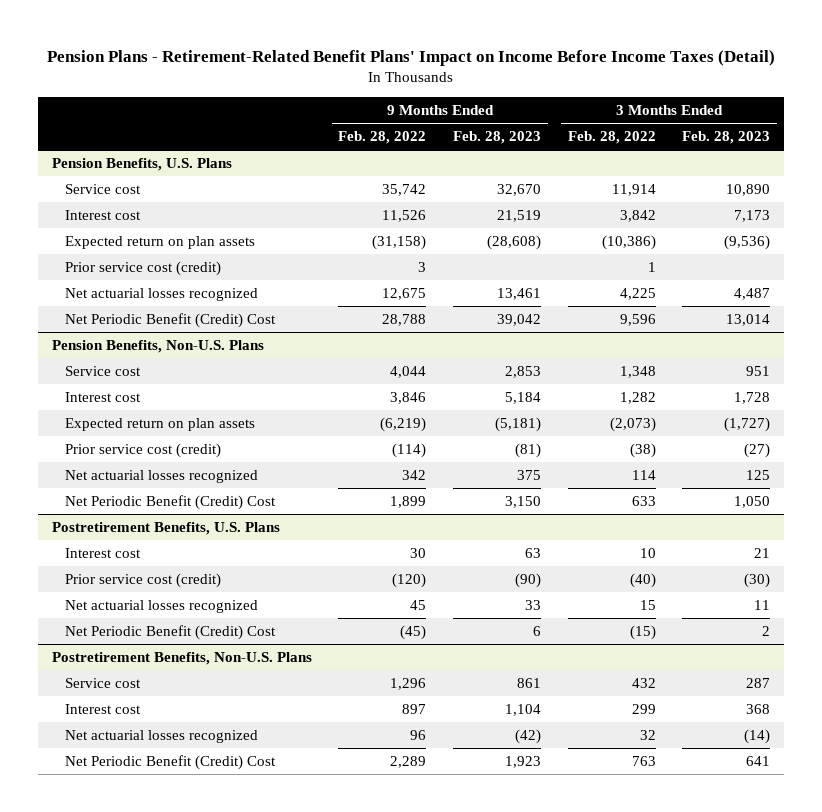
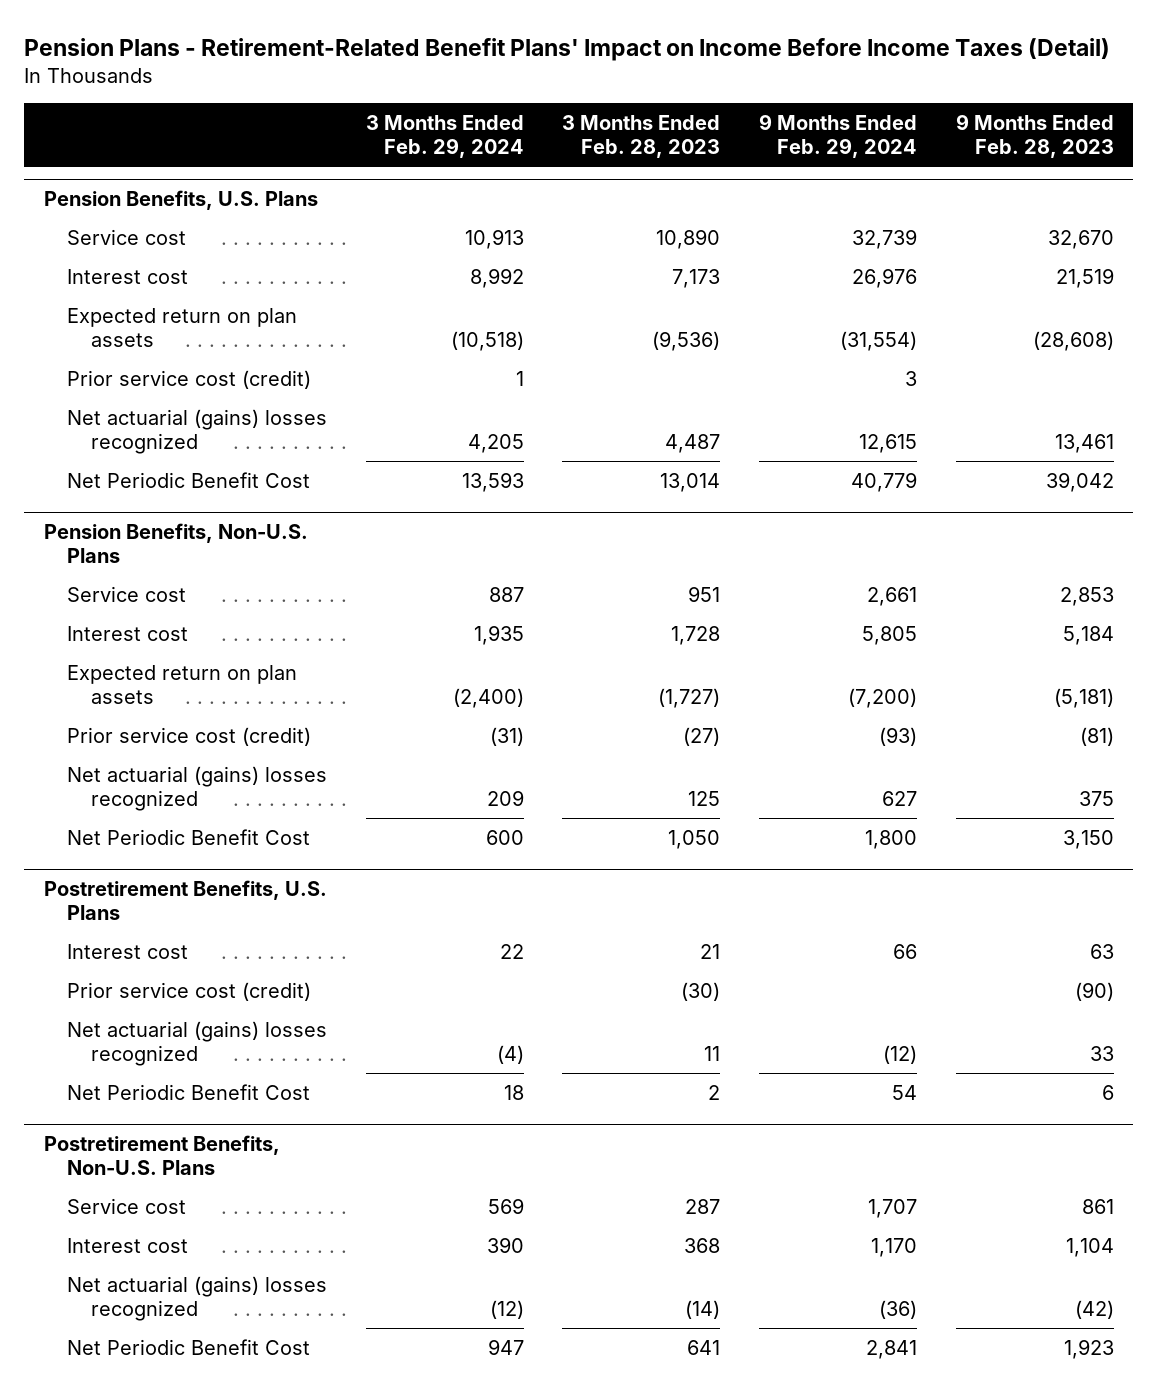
- | 9 Months Ended Feb. 28, 2022 | 9 Months Ended Feb. 28, 2023 | 3 Months Ended Feb. 28, 2022 | 3 Months Ended Feb. 28, 2023
+ | 3 Months Ended Feb. 29, 2024 | 3 Months Ended Feb. 28, 2023 | 9 Months Ended Feb. 29, 2024 | 9 Months Ended Feb. 28, 2023
@ Pension Benefits, U.S. Plans
- Net actuarial losses recognized | 12,675 | 13,461 | 4,225 | 4,487
- Net Periodic Benefit (Credit) Cost | 28,788 | 39,042 | 9,596 | 13,014
+ Net actuarial (gains) losses recognized | 4,205 | 4,487 | 12,615 | 13,461
+ Net Periodic Benefit Cost | 13,593 | 13,014 | 40,779 | 39,042
@ Pension Benefits, Non-U.S. Plans
- Net actuarial losses recognized | 342 | 375 | 114 | 125
- Net Periodic Benefit (Credit) Cost | 1,899 | 3,150 | 633 | 1,050
+ Net actuarial (gains) losses recognized | 209 | 125 | 627 | 375
+ Net Periodic Benefit Cost | 600 | 1,050 | 1,800 | 3,150
@ Postretirement Benefits, U.S. Plans
- Net actuarial losses recognized | 45 | 33 | 15 | 11
- Net Periodic Benefit (Credit) Cost | (45) | 6 | (15) | 2
+ Net actuarial (gains) losses recognized | (4) | 11 | (12) | 33
+ Net Periodic Benefit Cost | 18 | 2 | 54 | 6
@ Postretirement Benefits, Non-U.S. Plans
- Net actuarial losses recognized | 96 | (42) | 32 | (14)
- Net Periodic Benefit (Credit) Cost | 2,289 | 1,923 | 763 | 641
+ Net actuarial (gains) losses recognized | (12) | (14) | (36) | (42)
+ Net Periodic Benefit Cost | 947 | 641 | 2,841 | 1,923

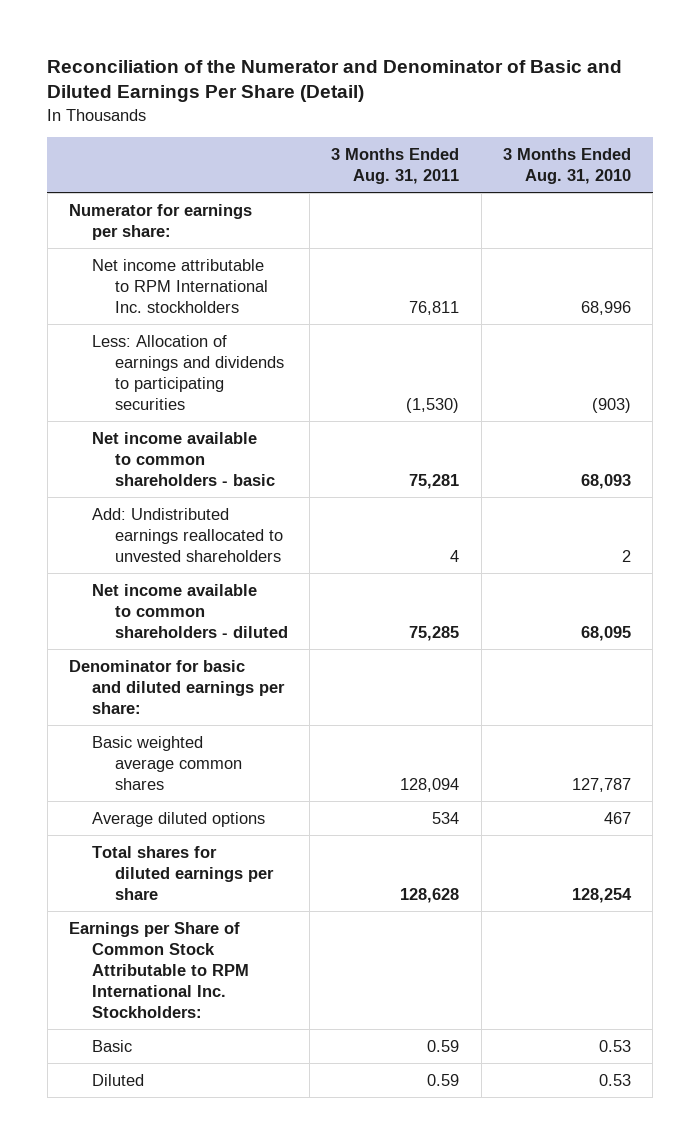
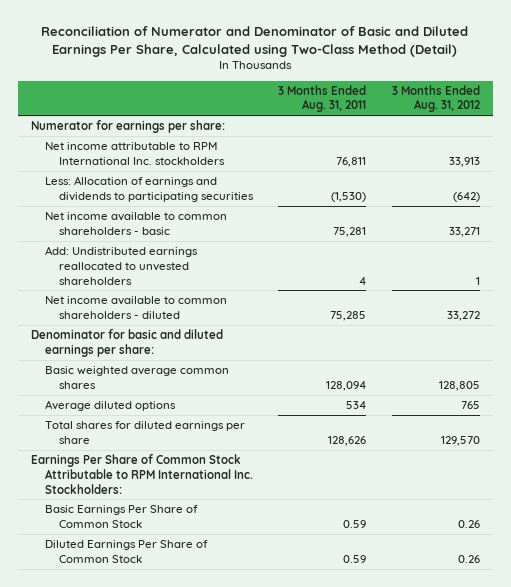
- Reconciliation of the Numerator and Denominator of Basic and Diluted Earnings Per Share (Detail)
+ Reconciliation of Numerator and Denominator of Basic and Diluted Earnings Per Share, Calculated using Two-Class Method (Detail)
- | 3 Months Ended Aug. 31, 2011 | 3 Months Ended Aug. 31, 2010
+ | 3 Months Ended Aug. 31, 2011 | 3 Months Ended Aug. 31, 2012
- Total shares for diluted earnings per share | 128,628 | 128,254
- Earnings per Share of Common Stock Attributable to RPM International Inc. Stockholders:
- Basic | 0.59 | 0.53
- Diluted | 0.59 | 0.53
+ Total shares for diluted earnings per share | 128,626 | 129,570
+ Earnings Per Share of Common Stock Attributable to RPM International Inc. Stockholders:
+ Basic Earnings Per Share of Common Stock | 0.59 | 0.26
+ Diluted Earnings Per Share of Common Stock | 0.59 | 0.26

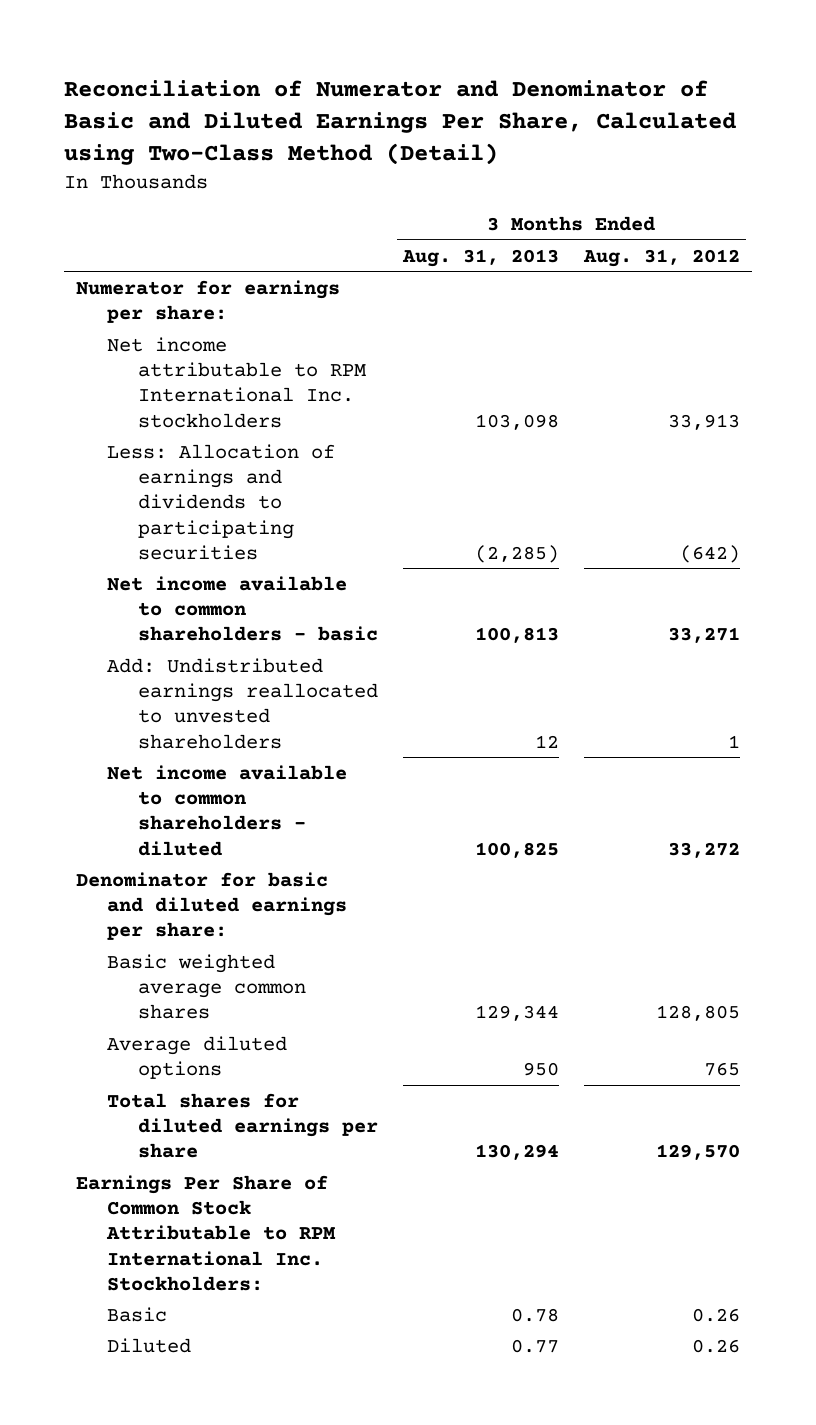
- | 3 Months Ended Aug. 31, 2011 | 3 Months Ended Aug. 31, 2012
+ | 3 Months Ended Aug. 31, 2013 | 3 Months Ended Aug. 31, 2012
- Basic Earnings Per Share of Common Stock | 0.59 | 0.26
- Diluted Earnings Per Share of Common Stock | 0.59 | 0.26
+ Basic | 0.78 | 0.26
+ Diluted | 0.77 | 0.26

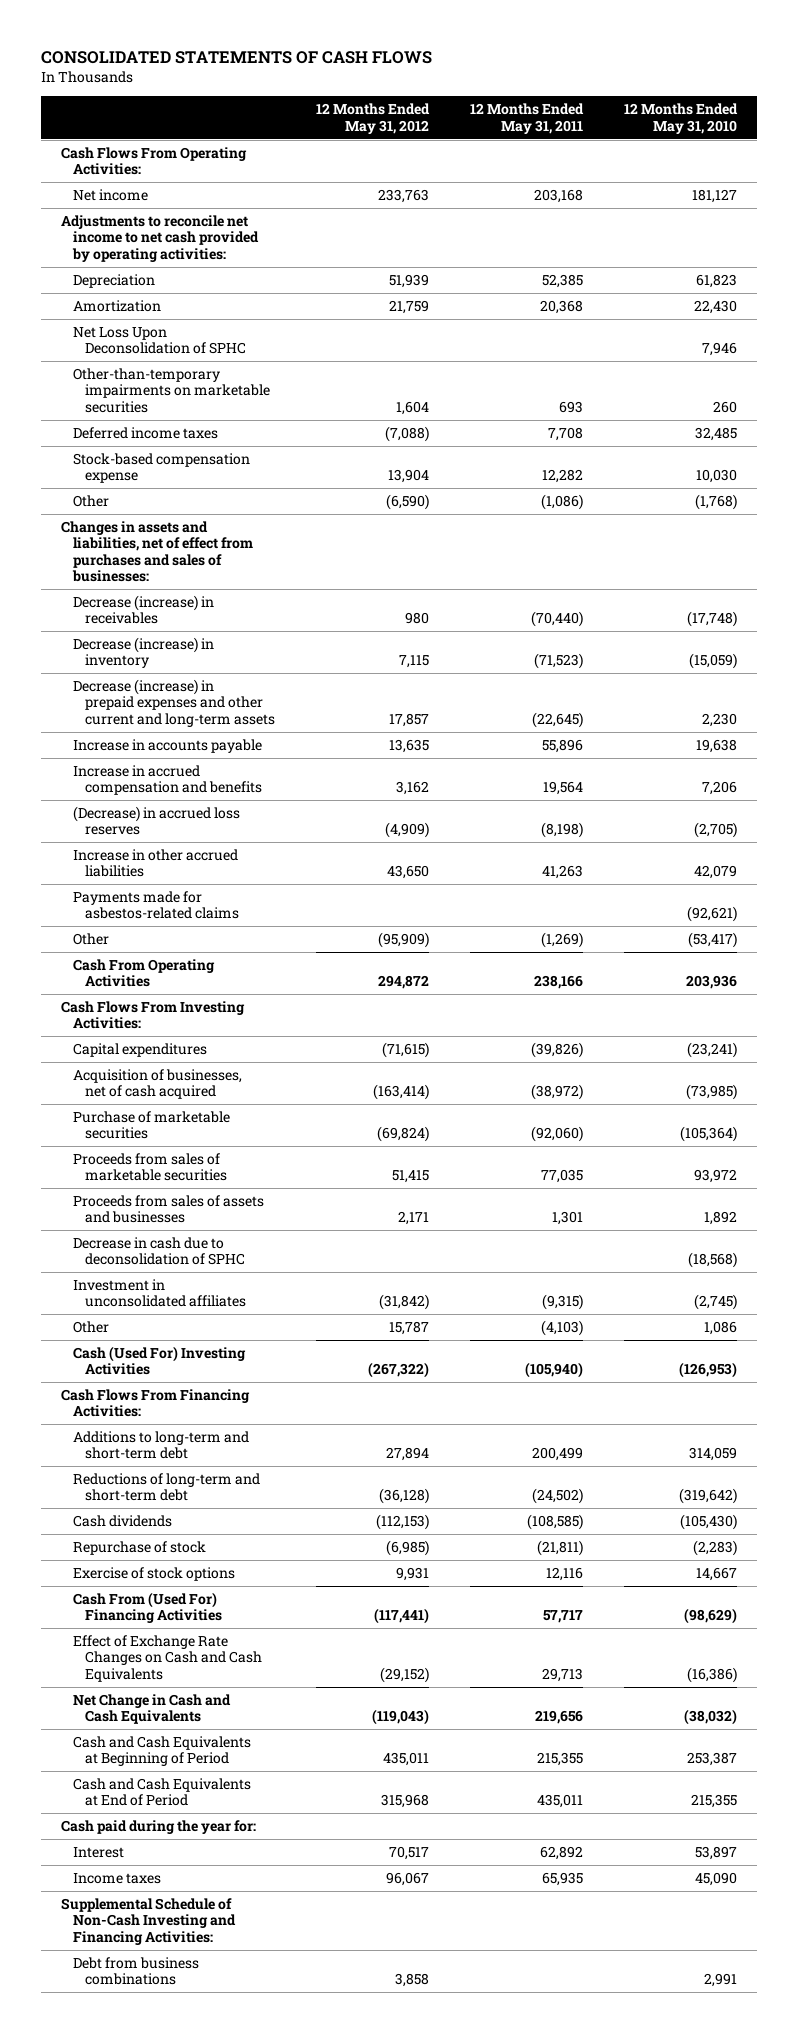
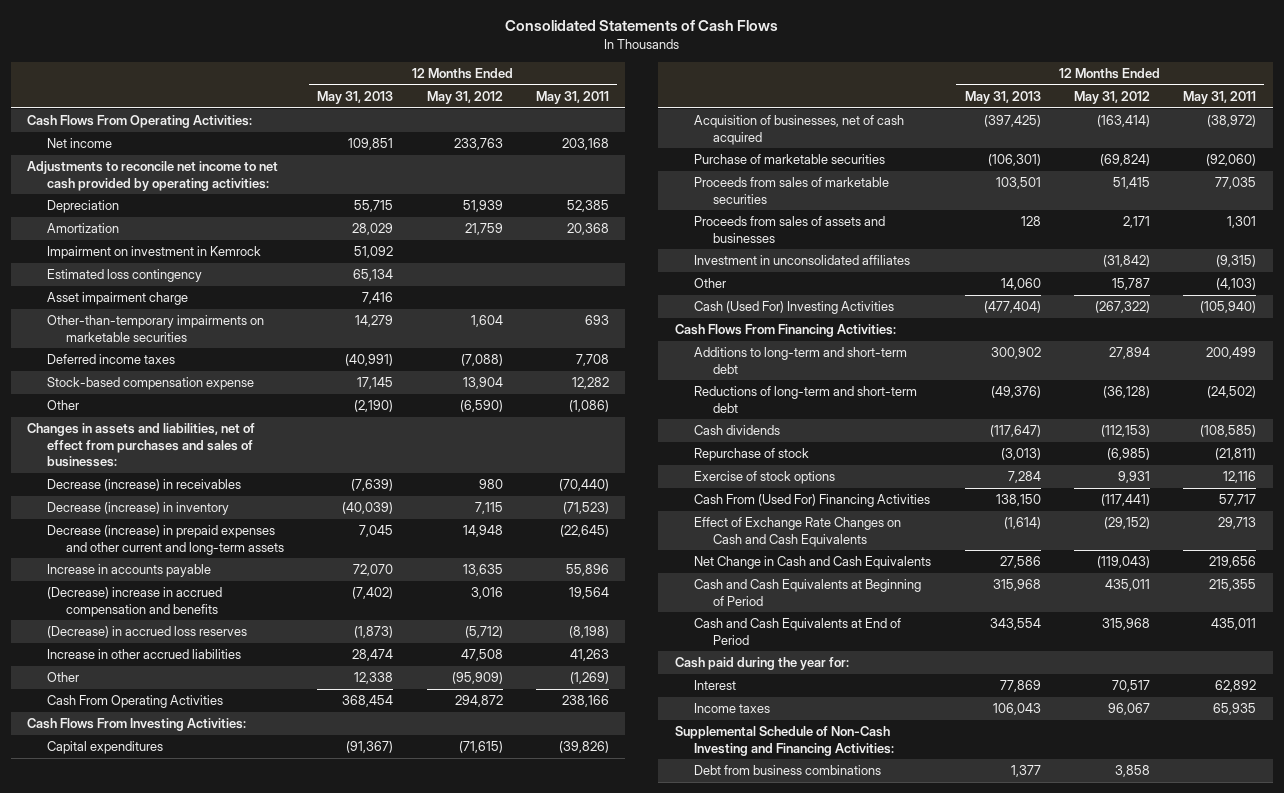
- CONSOLIDATED STATEMENTS OF CASH FLOWS
+ Consolidated Statements of Cash Flows
- | 12 Months Ended May 31, 2012 | 12 Months Ended May 31, 2011 | 12 Months Ended May 31, 2010
+ | 12 Months Ended May 31, 2013 | 12 Months Ended May 31, 2012 | 12 Months Ended May 31, 2011
- Net Loss Upon Deconsolidation of SPHC | | | 7,946
+ Impairment on investment in Kemrock | 51,092 | |
+ Estimated loss contingency | 65,134 | |
+ Asset impairment charge | 7,416 | |
- Decrease (increase) in prepaid expenses and other current and long-term assets | 17,857 | (22,645) | 2,230
+ Decrease (increase) in prepaid expenses and other current and long-term assets | 7,045 | 14,948 | (22,645)
- Increase in accrued compensation and benefits | 3,162 | 19,564 | 7,206
- (Decrease) in accrued loss reserves | (4,909) | (8,198) | (2,705)
- Increase in other accrued liabilities | 43,650 | 41,263 | 42,079
- Payments made for asbestos-related claims | | | (92,621)
+ (Decrease) increase in accrued compensation and benefits | (7,402) | 3,016 | 19,564
+ (Decrease) in accrued loss reserves | (1,873) | (5,712) | (8,198)
+ Increase in other accrued liabilities | 28,474 | 47,508 | 41,263
- Decrease in cash due to deconsolidation of SPHC | | | (18,568)

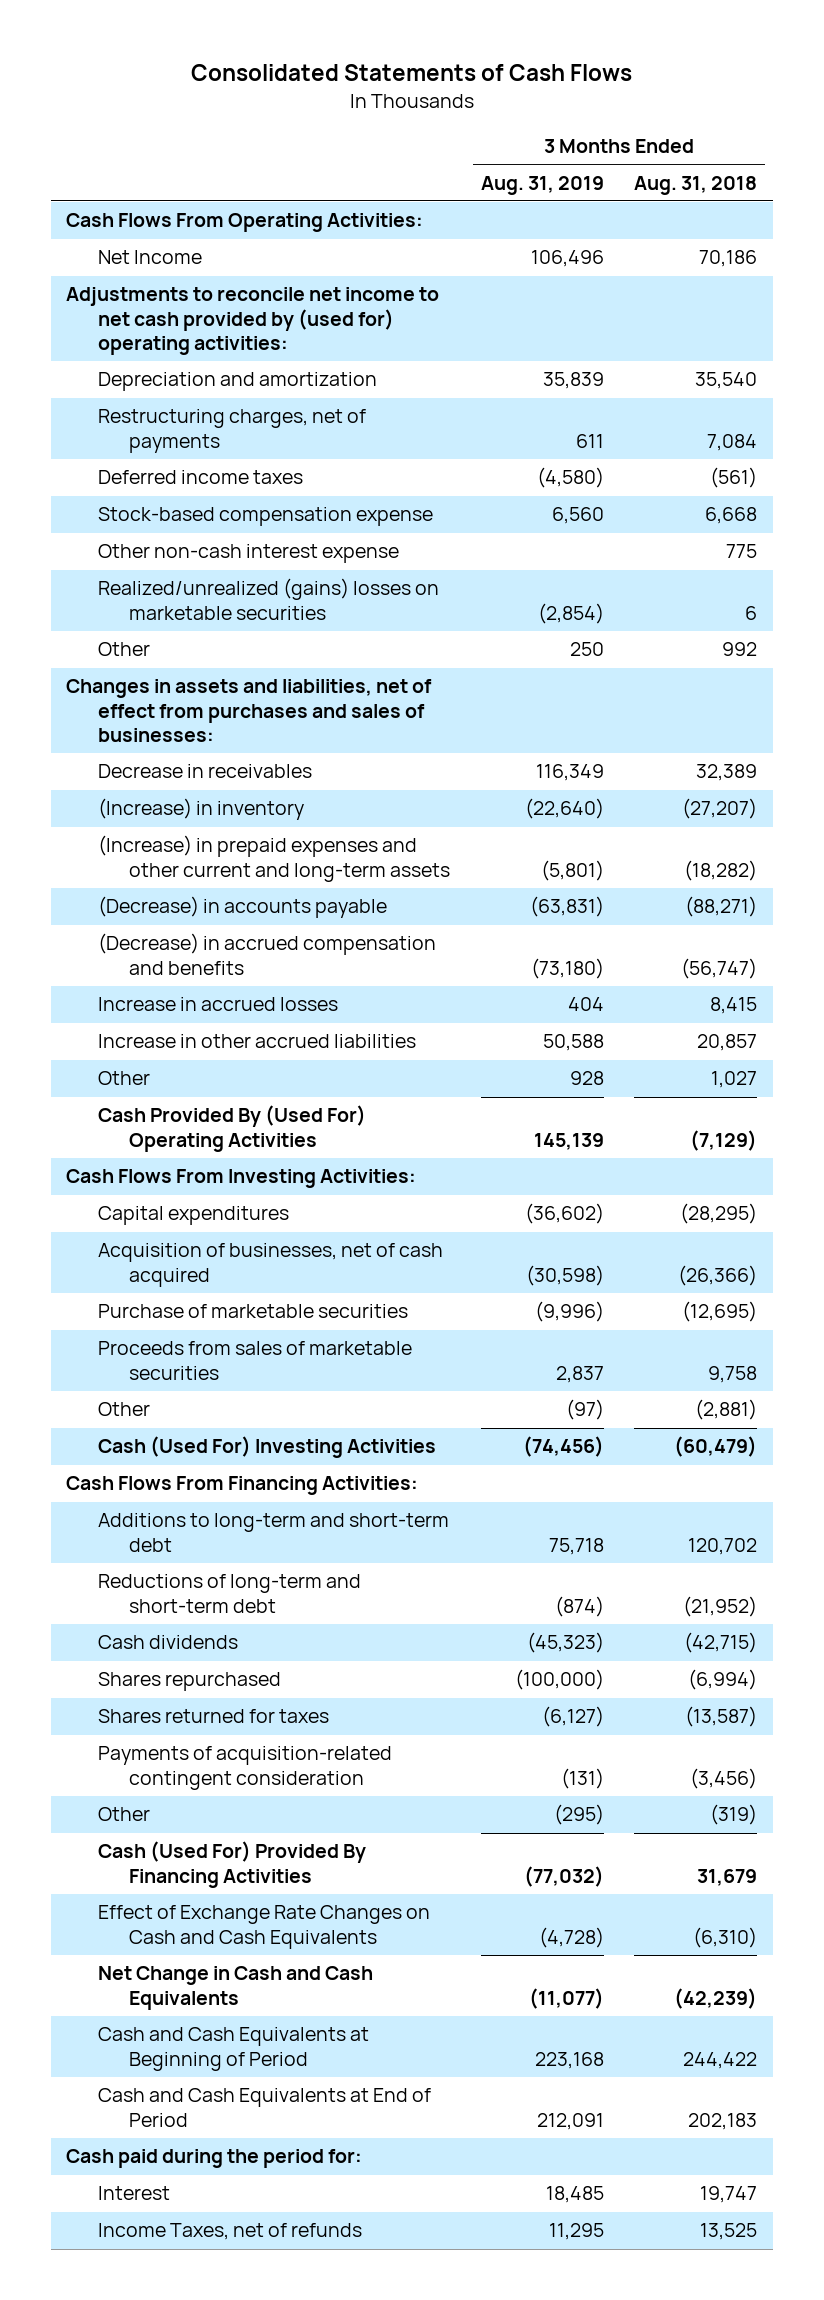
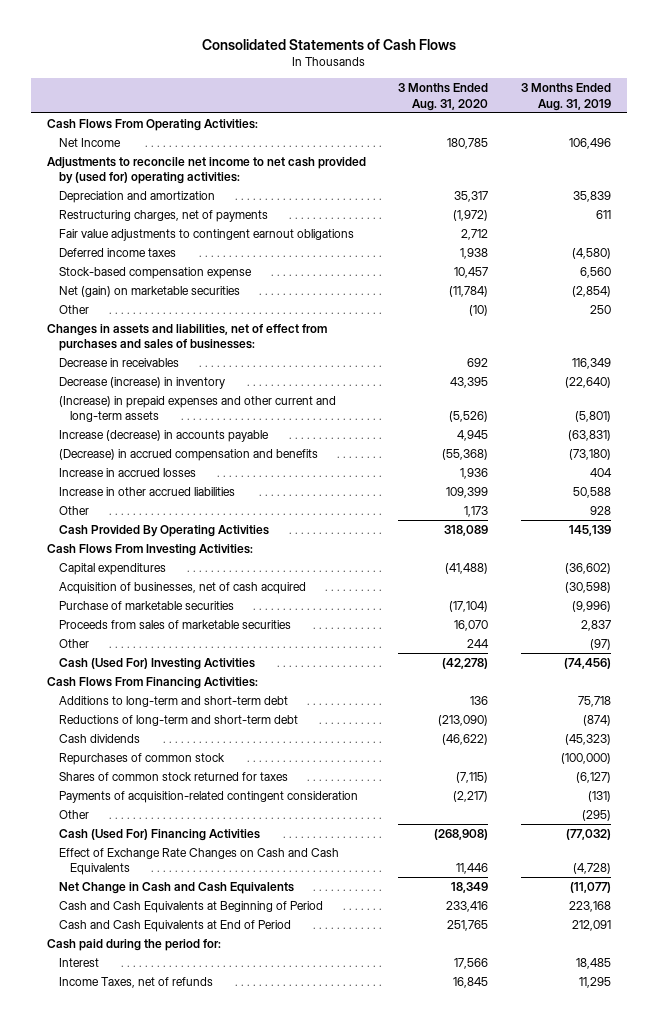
- | 3 Months Ended Aug. 31, 2019 | 3 Months Ended Aug. 31, 2018
+ | 3 Months Ended Aug. 31, 2020 | 3 Months Ended Aug. 31, 2019
+ Fair value adjustments to contingent earnout obligations | 2,712 |
- Other non-cash interest expense | | 775
- Realized/unrealized (gains) losses on marketable securities | (2,854) | 6
+ Net (gain) on marketable securities | (11,784) | (2,854)
- (Increase) in inventory | (22,640) | (27,207)
+ Decrease (increase) in inventory | 43,395 | (22,640)
- (Decrease) in accounts payable | (63,831) | (88,271)
+ Increase (decrease) in accounts payable | 4,945 | (63,831)
- Cash Provided By (Used For) Operating Activities | 145,139 | (7,129)
+ Cash Provided By Operating Activities | 318,089 | 145,139
- Shares repurchased | (100,000) | (6,994)
- Shares returned for taxes | (6,127) | (13,587)
+ Repurchases of common stock | | (100,000)
+ Shares of common stock returned for taxes | (7,115) | (6,127)
- Cash (Used For) Provided By Financing Activities | (77,032) | 31,679
+ Cash (Used For) Financing Activities | (268,908) | (77,032)

